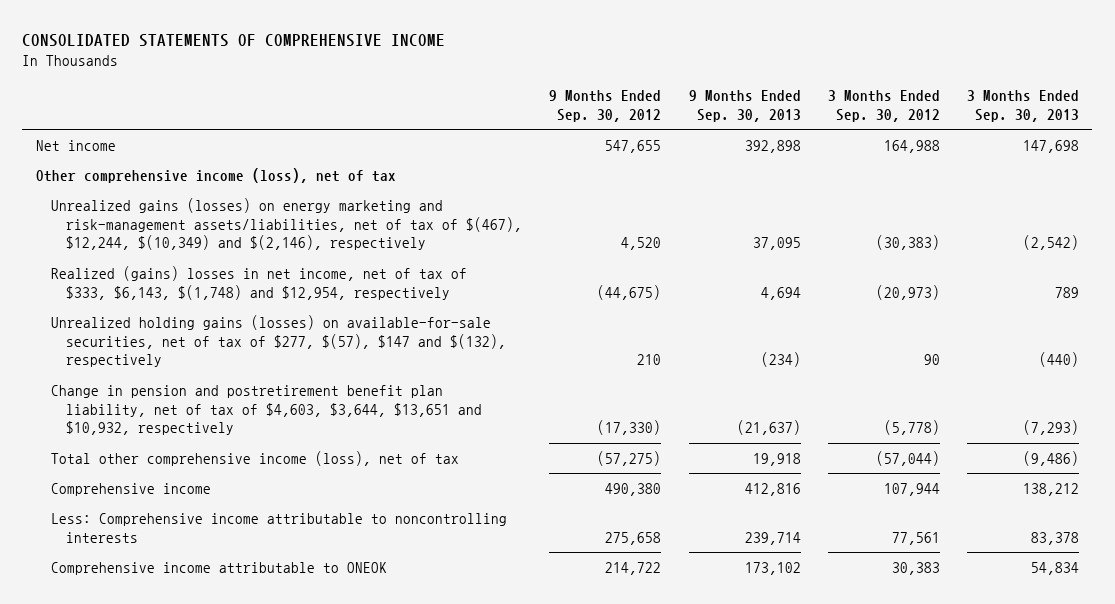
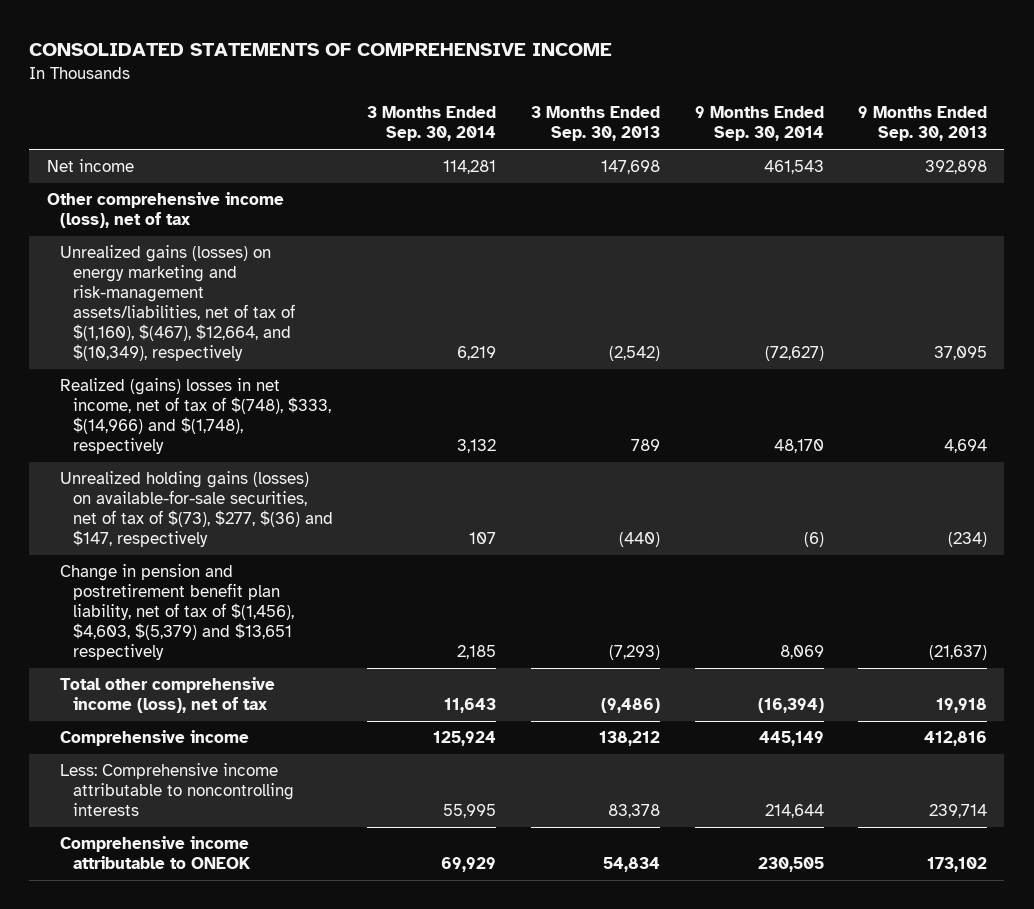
- | 9 Months Ended Sep. 30, 2012 | 9 Months Ended Sep. 30, 2013 | 3 Months Ended Sep. 30, 2012 | 3 Months Ended Sep. 30, 2013
+ | 3 Months Ended Sep. 30, 2014 | 3 Months Ended Sep. 30, 2013 | 9 Months Ended Sep. 30, 2014 | 9 Months Ended Sep. 30, 2013
- Unrealized gains (losses) on energy marketing and risk-management assets/liabilities, net of tax of $(467), $12,244, $(10,349) and $(2,146), respectively | 4,520 | 37,095 | (30,383) | (2,542)
- Realized (gains) losses in net income, net of tax of $333, $6,143, $(1,748) and $12,954, respectively | (44,675) | 4,694 | (20,973) | 789
- Unrealized holding gains (losses) on available-for-sale securities, net of tax of $277, $(57), $147 and $(132), respectively | 210 | (234) | 90 | (440)
- Change in pension and postretirement benefit plan liability, net of tax of $4,603, $3,644, $13,651 and $10,932, respectively | (17,330) | (21,637) | (5,778) | (7,293)
+ Unrealized gains (losses) on energy marketing and risk-management assets/liabilities, net of tax of $(1,160), $(467), $12,664, and $(10,349), respectively | 6,219 | (2,542) | (72,627) | 37,095
+ Realized (gains) losses in net income, net of tax of $(748), $333, $(14,966) and $(1,748), respectively | 3,132 | 789 | 48,170 | 4,694
+ Unrealized holding gains (losses) on available-for-sale securities, net of tax of $(73), $277, $(36) and $147, respectively | 107 | (440) | (6) | (234)
+ Change in pension and postretirement benefit plan liability, net of tax of $(1,456), $4,603, $(5,379) and $13,651 respectively | 2,185 | (7,293) | 8,069 | (21,637)

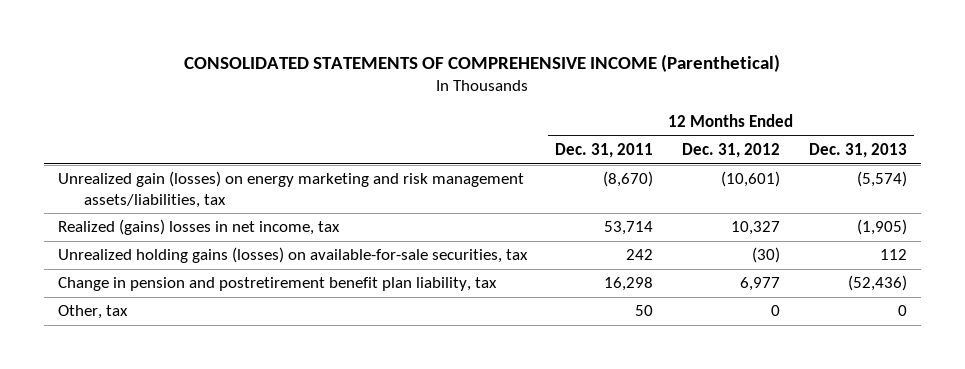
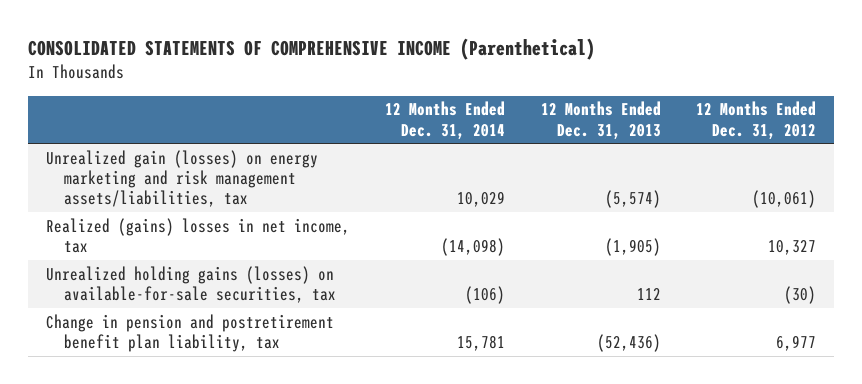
- | 12 Months Ended Dec. 31, 2011 | 12 Months Ended Dec. 31, 2012 | 12 Months Ended Dec. 31, 2013
+ | 12 Months Ended Dec. 31, 2014 | 12 Months Ended Dec. 31, 2013 | 12 Months Ended Dec. 31, 2012
- Unrealized gain (losses) on energy marketing and risk management assets/liabilities, tax | (8,670) | (10,601) | (5,574)
+ Unrealized gain (losses) on energy marketing and risk management assets/liabilities, tax | 10,029 | (5,574) | (10,061)
- Other, tax | 50 | 0 | 0

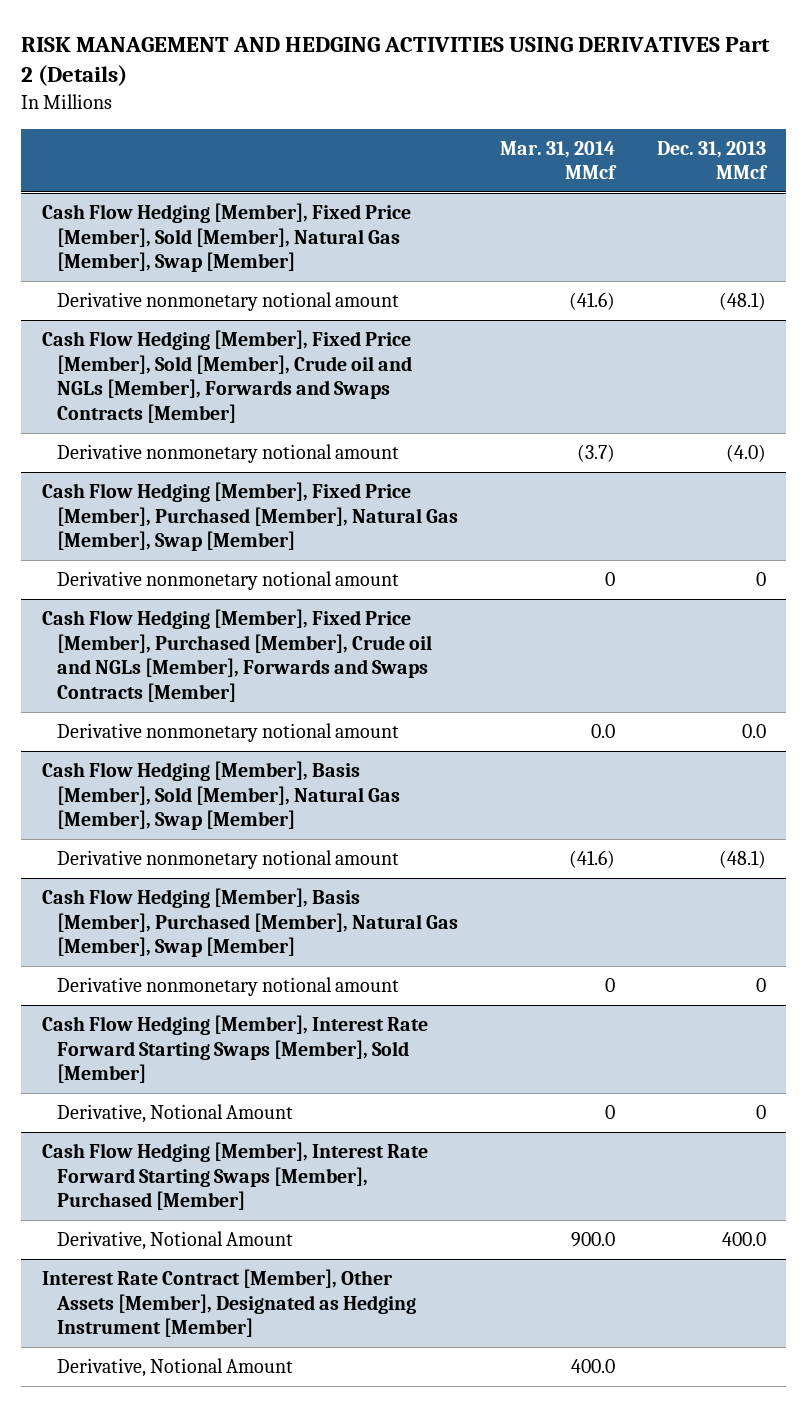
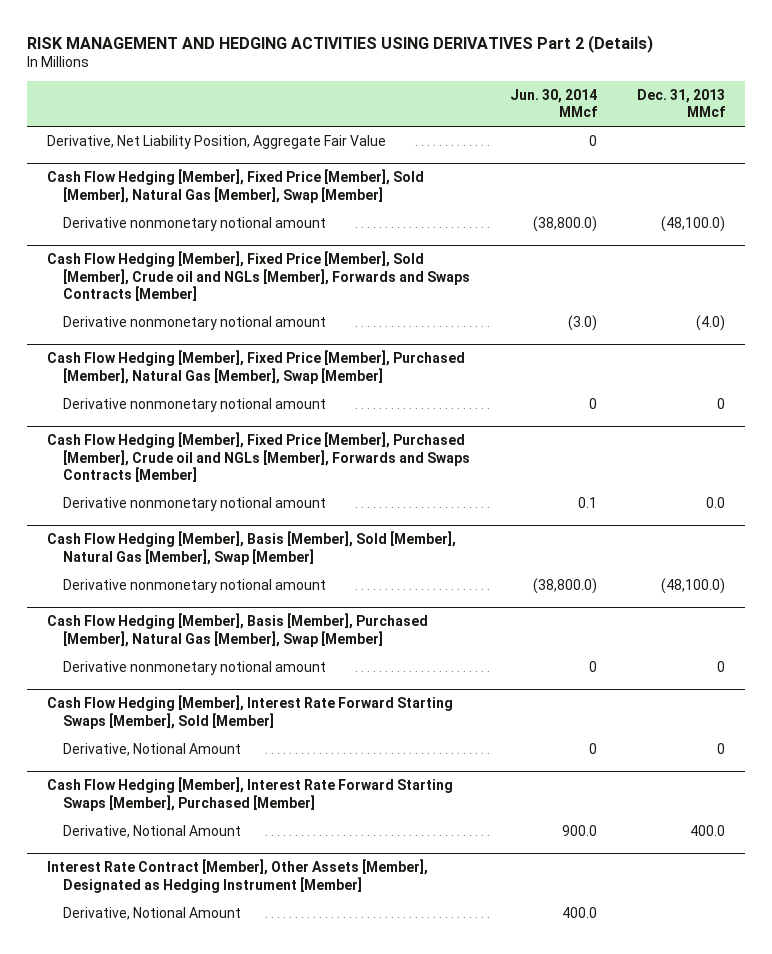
- | Mar. 31, 2014 MMcf | Dec. 31, 2013 MMcf
+ | Jun. 30, 2014 MMcf | Dec. 31, 2013 MMcf
+ Derivative, Net Liability Position, Aggregate Fair Value | 0 |
@ Cash Flow Hedging [Member], Fixed Price [Member], Sold [Member], Natural Gas [Member], Swap [Member]
- Derivative nonmonetary notional amount | (41.6) | (48.1)
+ Derivative nonmonetary notional amount | (38,800.0) | (48,100.0)
@ Cash Flow Hedging [Member], Basis [Member], Sold [Member], Natural Gas [Member], Swap [Member]
- Derivative nonmonetary notional amount | (41.6) | (48.1)
+ Derivative nonmonetary notional amount | (38,800.0) | (48,100.0)

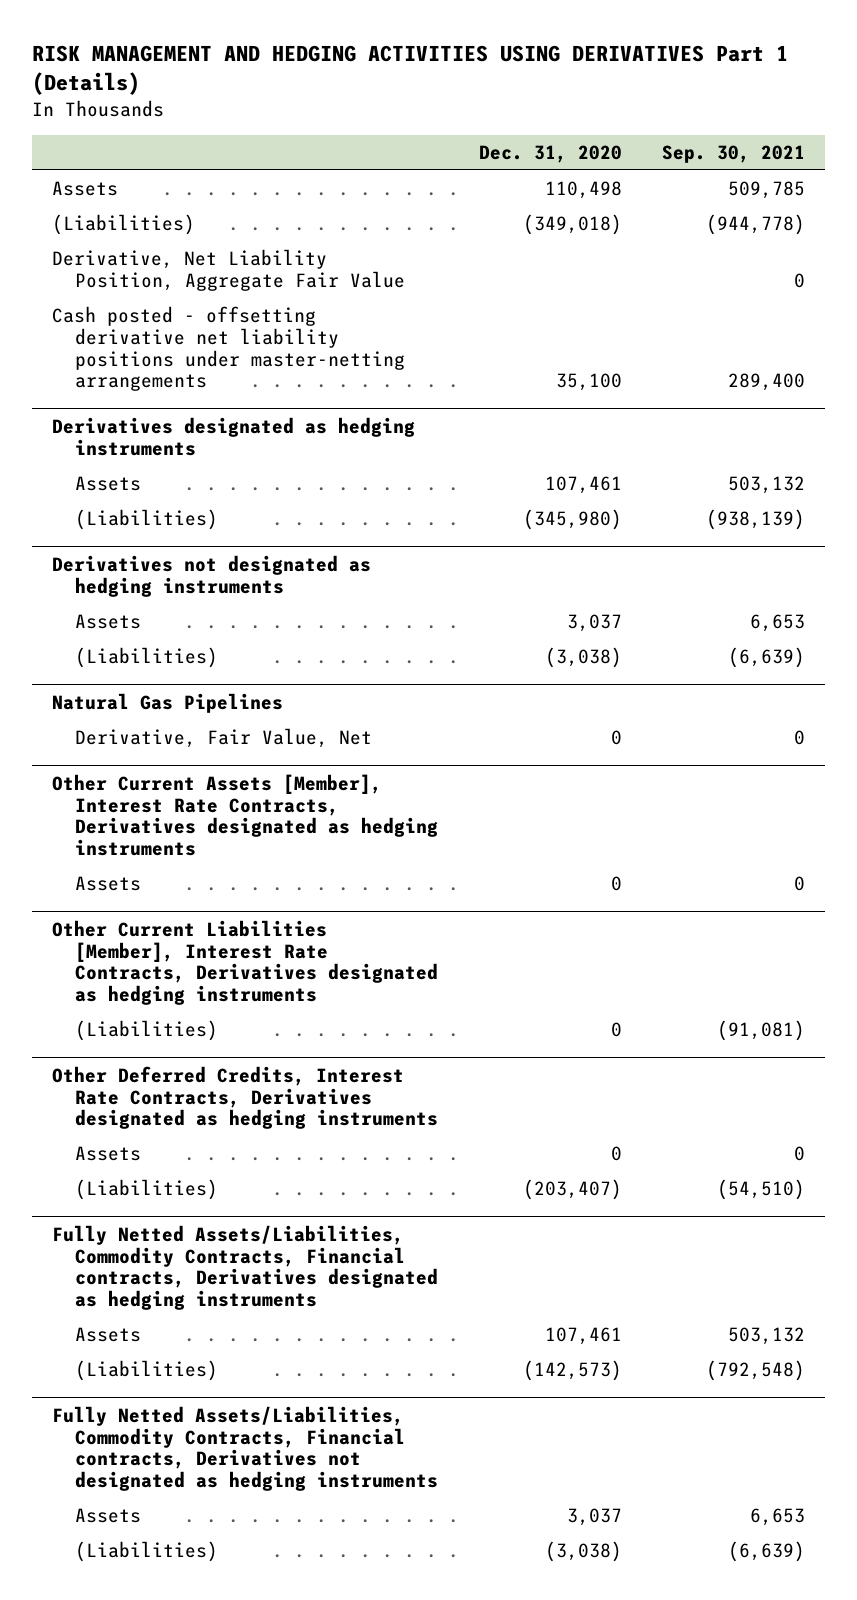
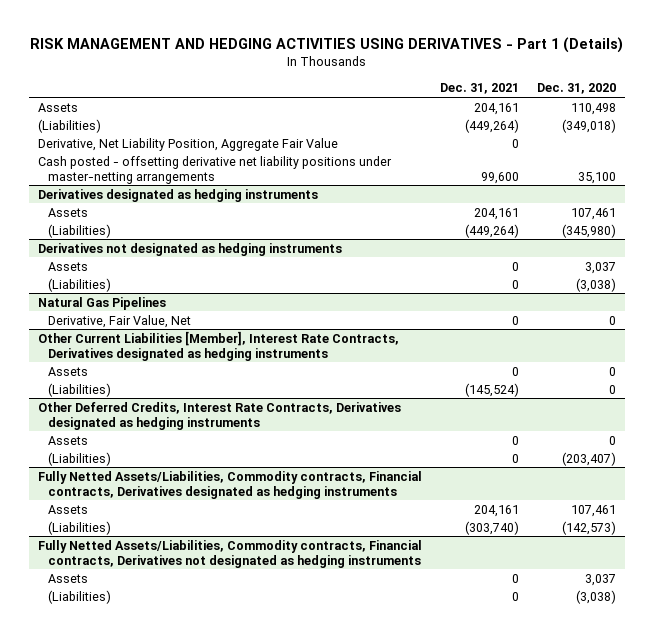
- RISK MANAGEMENT AND HEDGING ACTIVITIES USING DERIVATIVES Part 1 (Details)
+ RISK MANAGEMENT AND HEDGING ACTIVITIES USING DERIVATIVES - Part 1 (Details)
- | Dec. 31, 2020 | Sep. 30, 2021
+ | Dec. 31, 2021 | Dec. 31, 2020
- Other Current Assets [Member], Interest Rate Contracts, Derivatives designated as hedging instruments
- Assets | 0 | 0
@ Other Current Liabilities [Member], Interest Rate Contracts, Derivatives designated as hedging instruments
+ Assets | 0 | 0
- Fully Netted Assets/Liabilities, Commodity Contracts, Financial contracts, Derivatives designated as hedging instruments
+ Fully Netted Assets/Liabilities, Commodity contracts, Financial contracts, Derivatives designated as hedging instruments
- Fully Netted Assets/Liabilities, Commodity Contracts, Financial contracts, Derivatives not designated as hedging instruments
+ Fully Netted Assets/Liabilities, Commodity contracts, Financial contracts, Derivatives not designated as hedging instruments

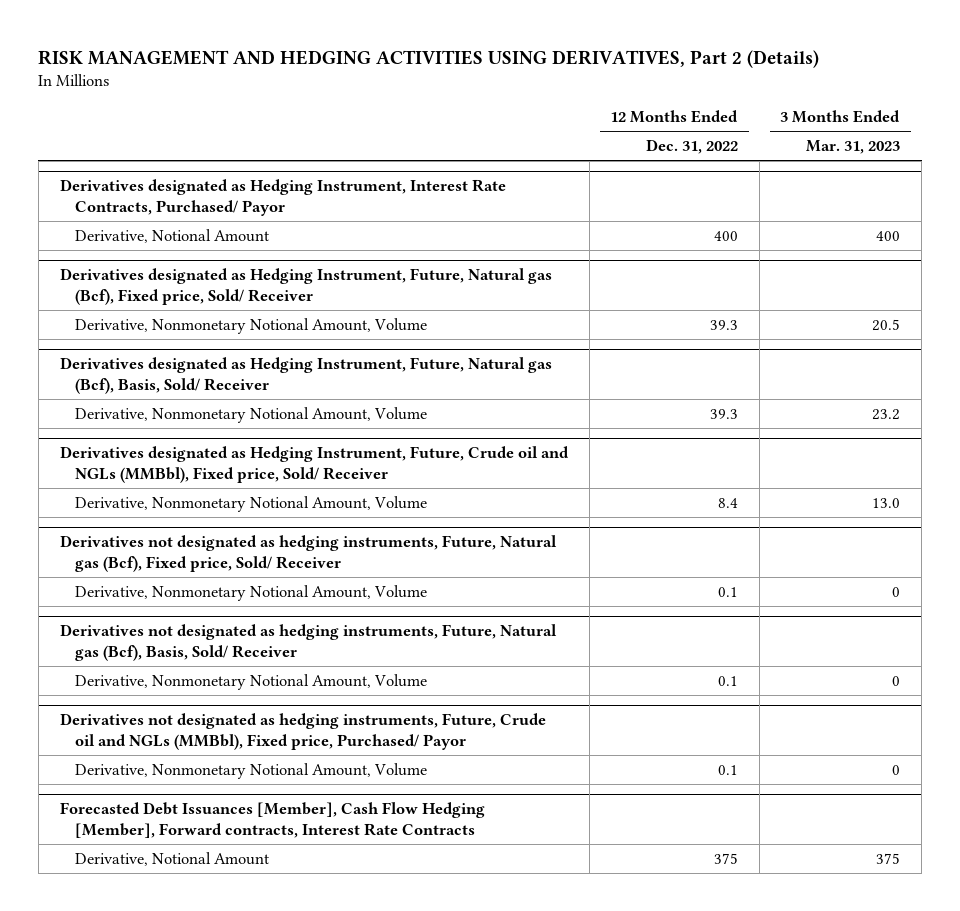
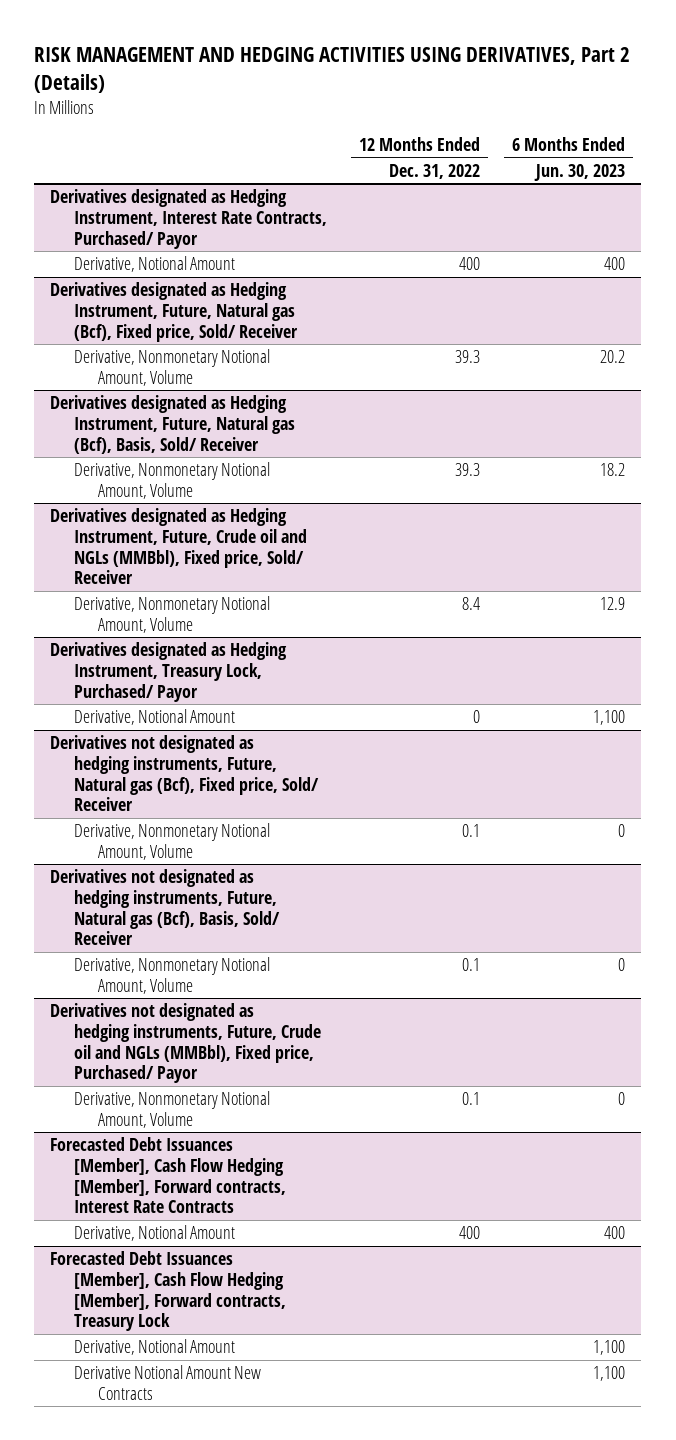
- | 12 Months Ended Dec. 31, 2022 | 3 Months Ended Mar. 31, 2023
+ | 12 Months Ended Dec. 31, 2022 | 6 Months Ended Jun. 30, 2023
+ Derivatives designated as Hedging Instrument, Treasury Lock, Purchased/ Payor
+ Derivative, Notional Amount | 0 | 1,100
@ Forecasted Debt Issuances [Member], Cash Flow Hedging [Member], Forward contracts, Interest Rate Contracts
- Derivative, Notional Amount | 375 | 375
+ Derivative, Notional Amount | 400 | 400
+ Forecasted Debt Issuances [Member], Cash Flow Hedging [Member], Forward contracts, Treasury Lock
+ Derivative, Notional Amount | | 1,100
+ Derivative Notional Amount New Contracts | | 1,100

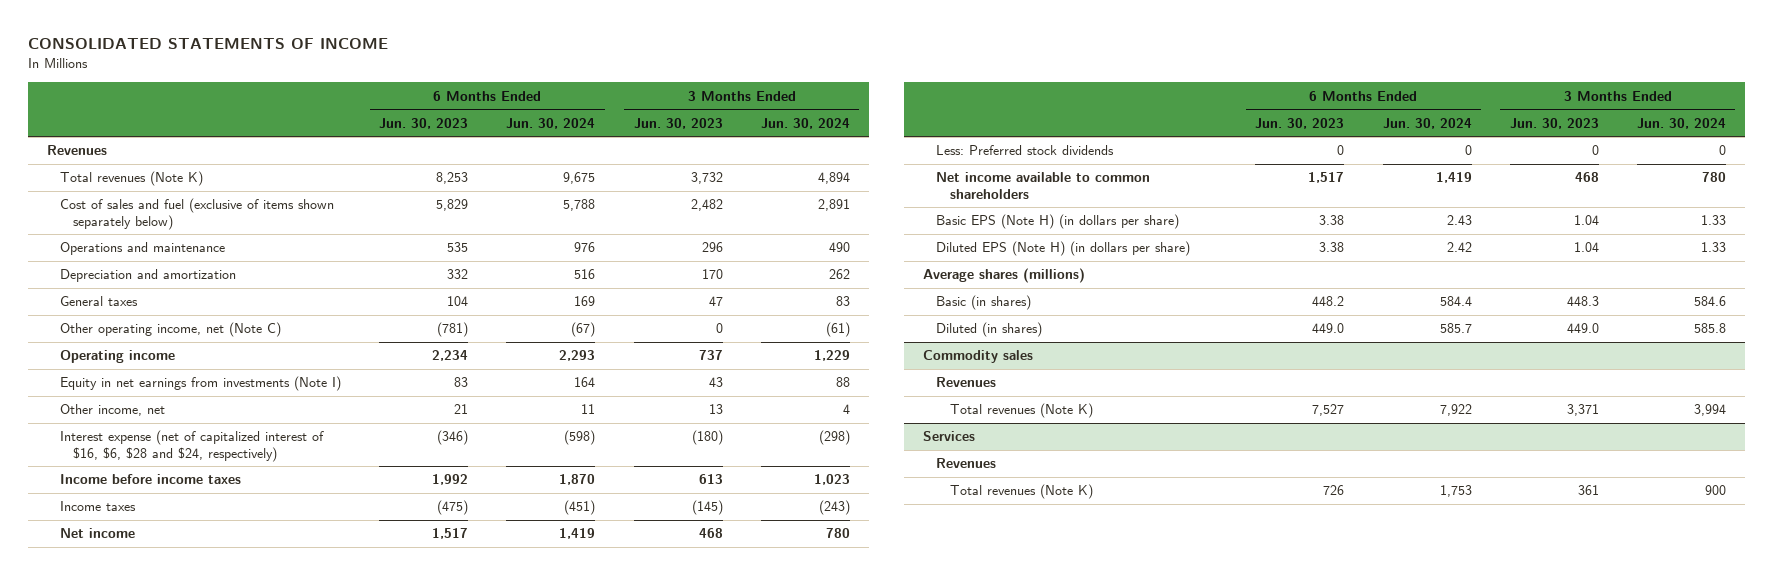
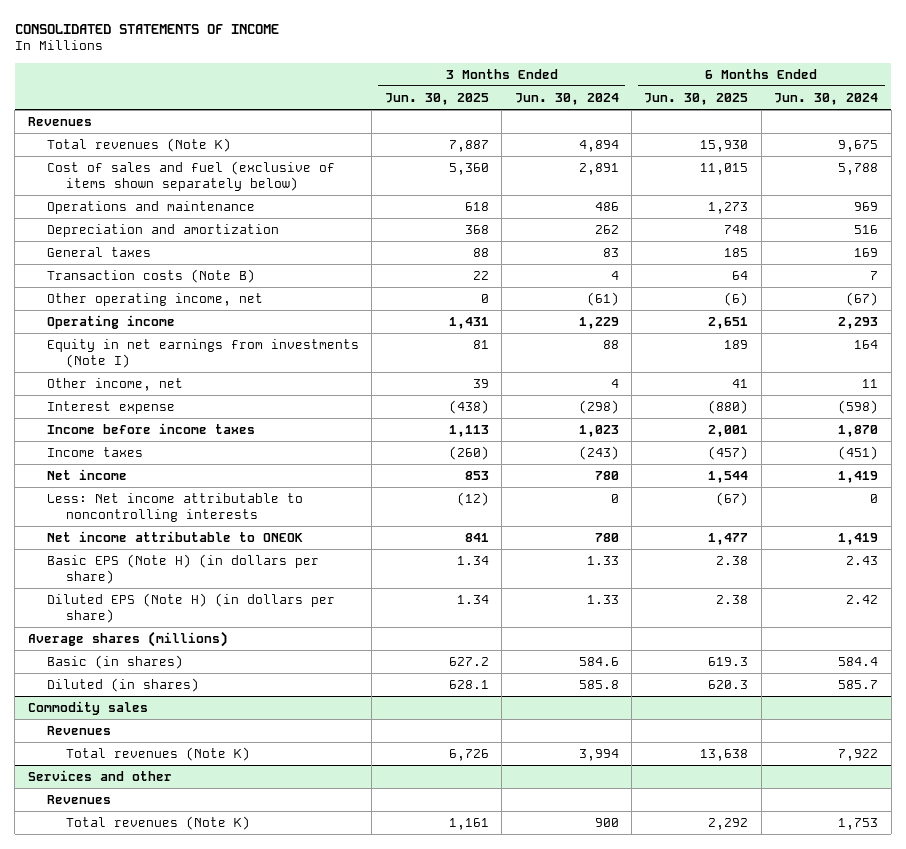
- | 6 Months Ended Jun. 30, 2023 | 6 Months Ended Jun. 30, 2024 | 3 Months Ended Jun. 30, 2023 | 3 Months Ended Jun. 30, 2024
+ | 3 Months Ended Jun. 30, 2025 | 3 Months Ended Jun. 30, 2024 | 6 Months Ended Jun. 30, 2025 | 6 Months Ended Jun. 30, 2024
- Operations and maintenance | 535 | 976 | 296 | 490
+ Operations and maintenance | 618 | 486 | 1,273 | 969
- Other operating income, net (Note C) | (781) | (67) | 0 | (61)
+ Transaction costs (Note B) | 22 | 4 | 64 | 7
+ Other operating income, net | 0 | (61) | (6) | (67)
- Interest expense (net of capitalized interest of $16, $6, $28 and $24, respectively) | (346) | (598) | (180) | (298)
+ Interest expense | (438) | (298) | (880) | (598)
- Less: Preferred stock dividends | 0 | 0 | 0 | 0
- Net income available to common shareholders | 1,517 | 1,419 | 468 | 780
+ Less: Net income attributable to noncontrolling interests | (12) | 0 | (67) | 0
+ Net income attributable to ONEOK | 841 | 780 | 1,477 | 1,419
- Services
+ Services and other

